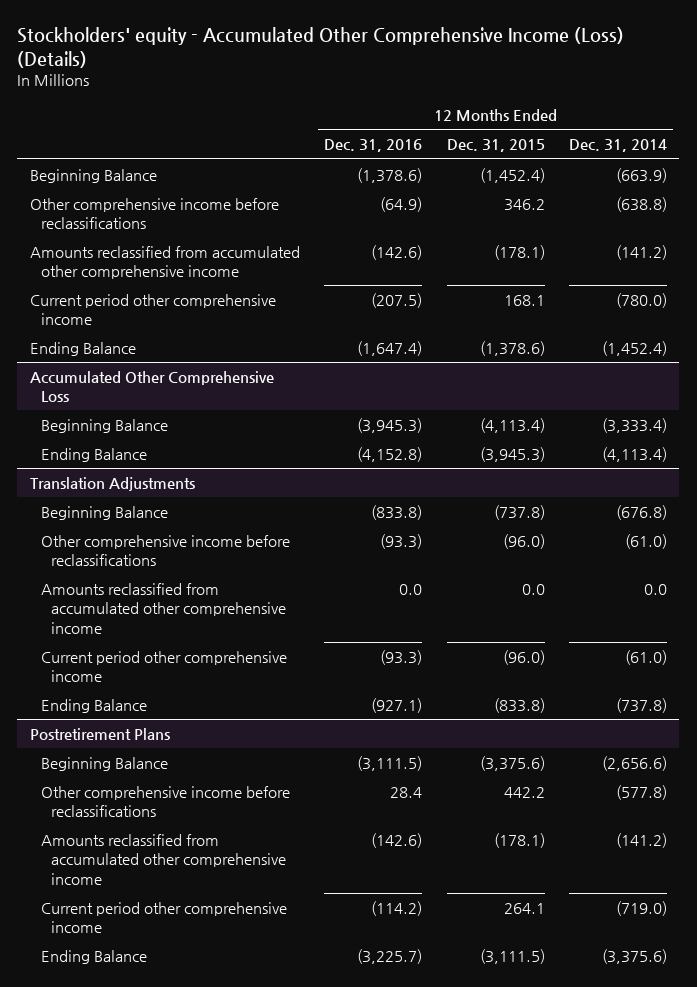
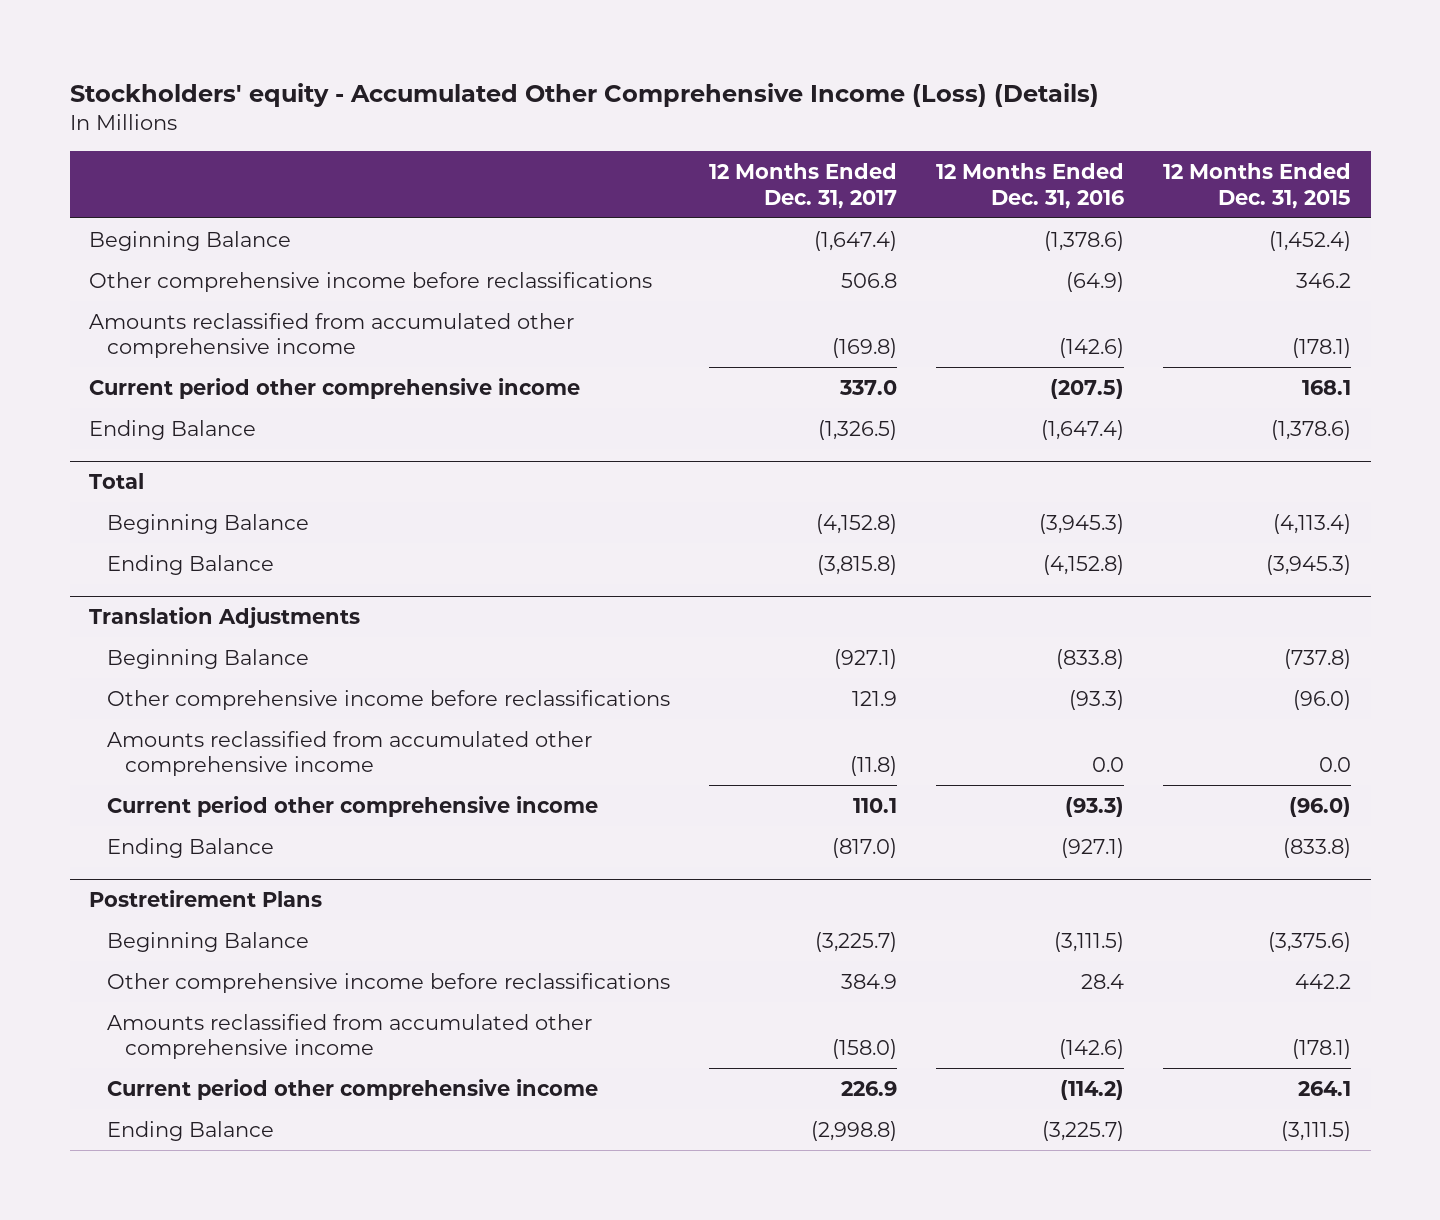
- | 12 Months Ended Dec. 31, 2016 | 12 Months Ended Dec. 31, 2015 | 12 Months Ended Dec. 31, 2014
+ | 12 Months Ended Dec. 31, 2017 | 12 Months Ended Dec. 31, 2016 | 12 Months Ended Dec. 31, 2015
- Accumulated Other Comprehensive Loss
+ Total

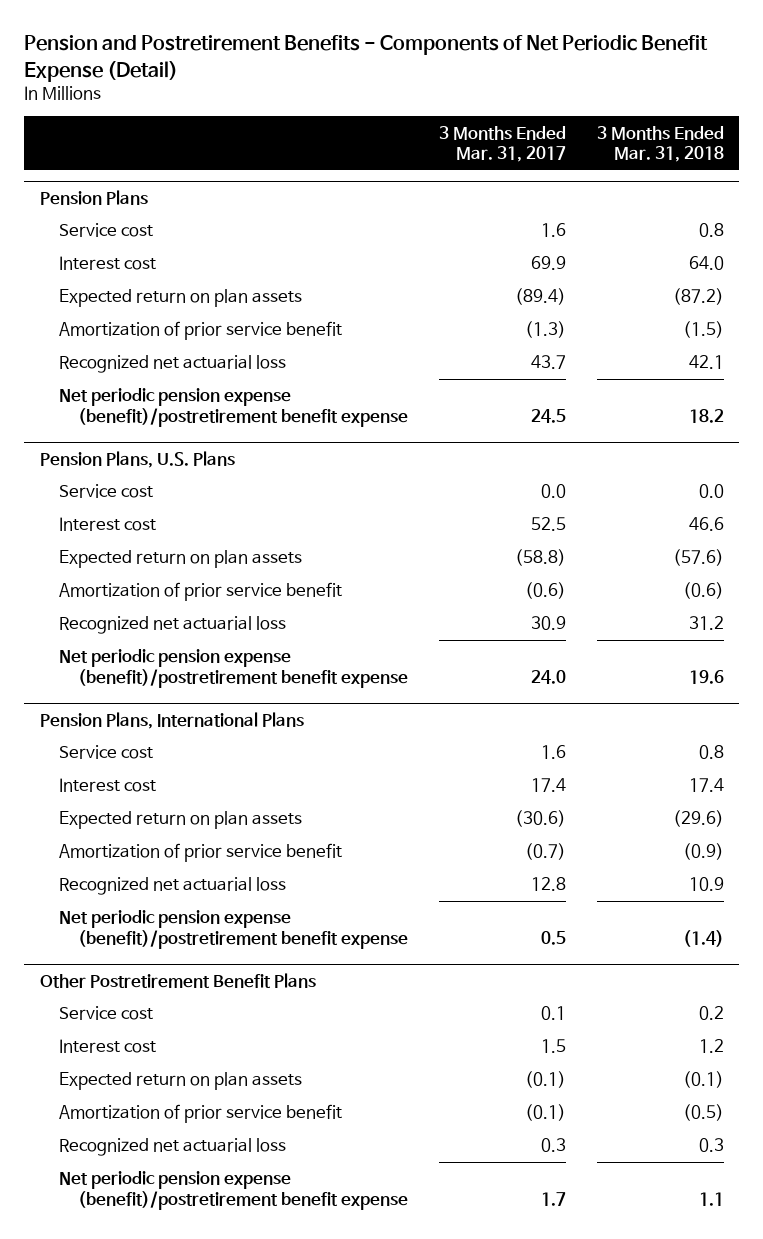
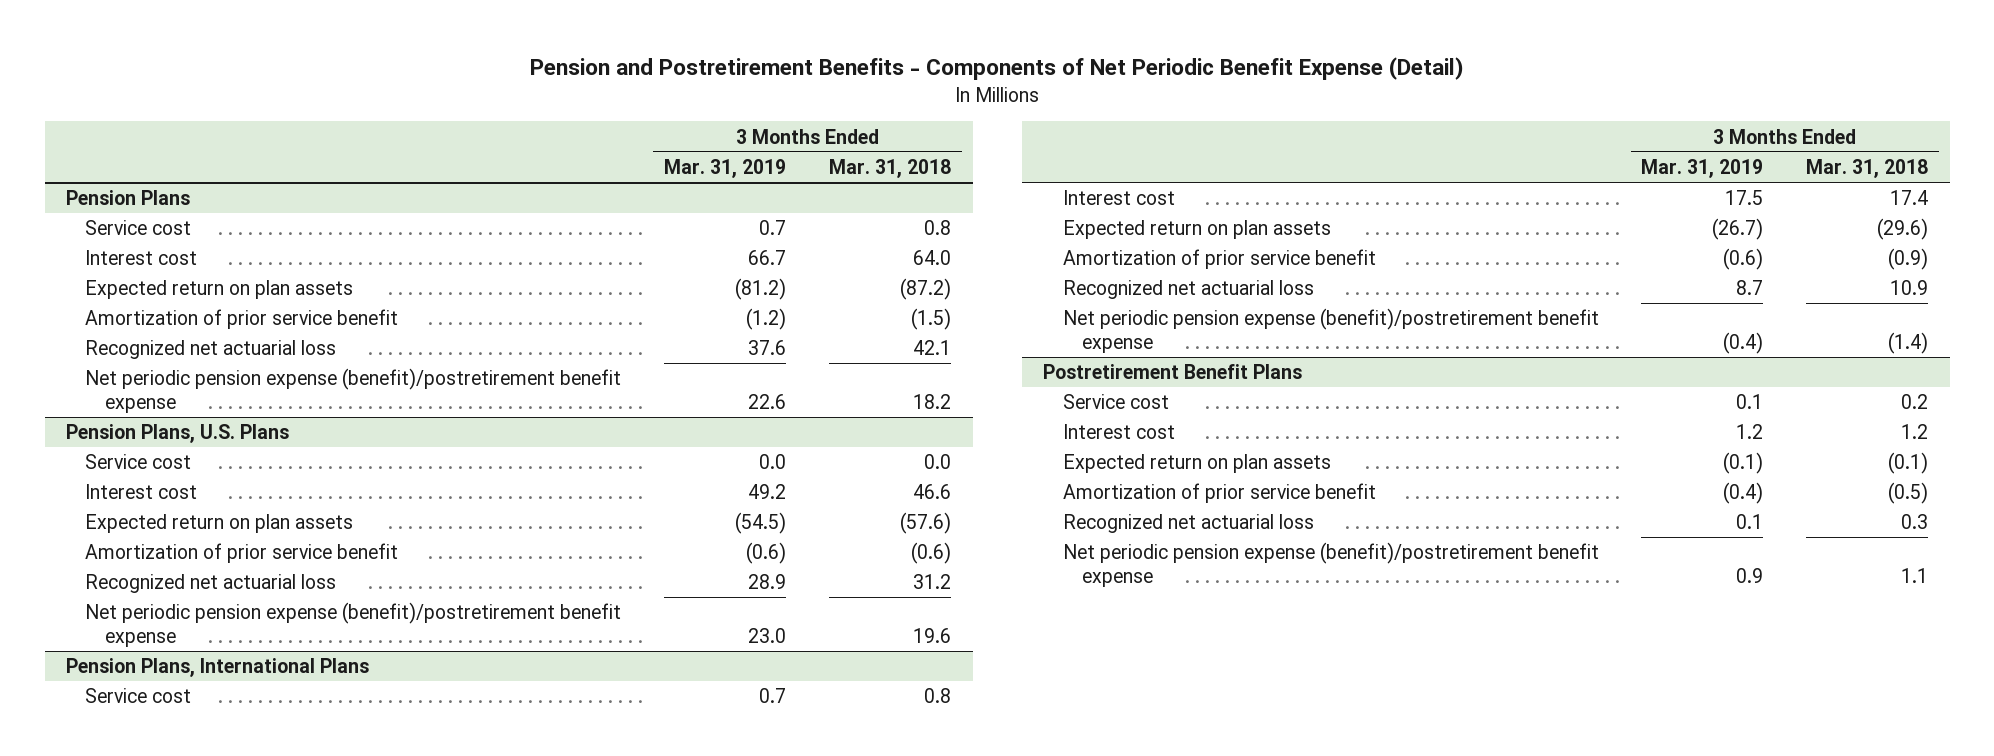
- | 3 Months Ended Mar. 31, 2017 | 3 Months Ended Mar. 31, 2018
+ | 3 Months Ended Mar. 31, 2019 | 3 Months Ended Mar. 31, 2018
- Other Postretirement Benefit Plans
+ Postretirement Benefit Plans

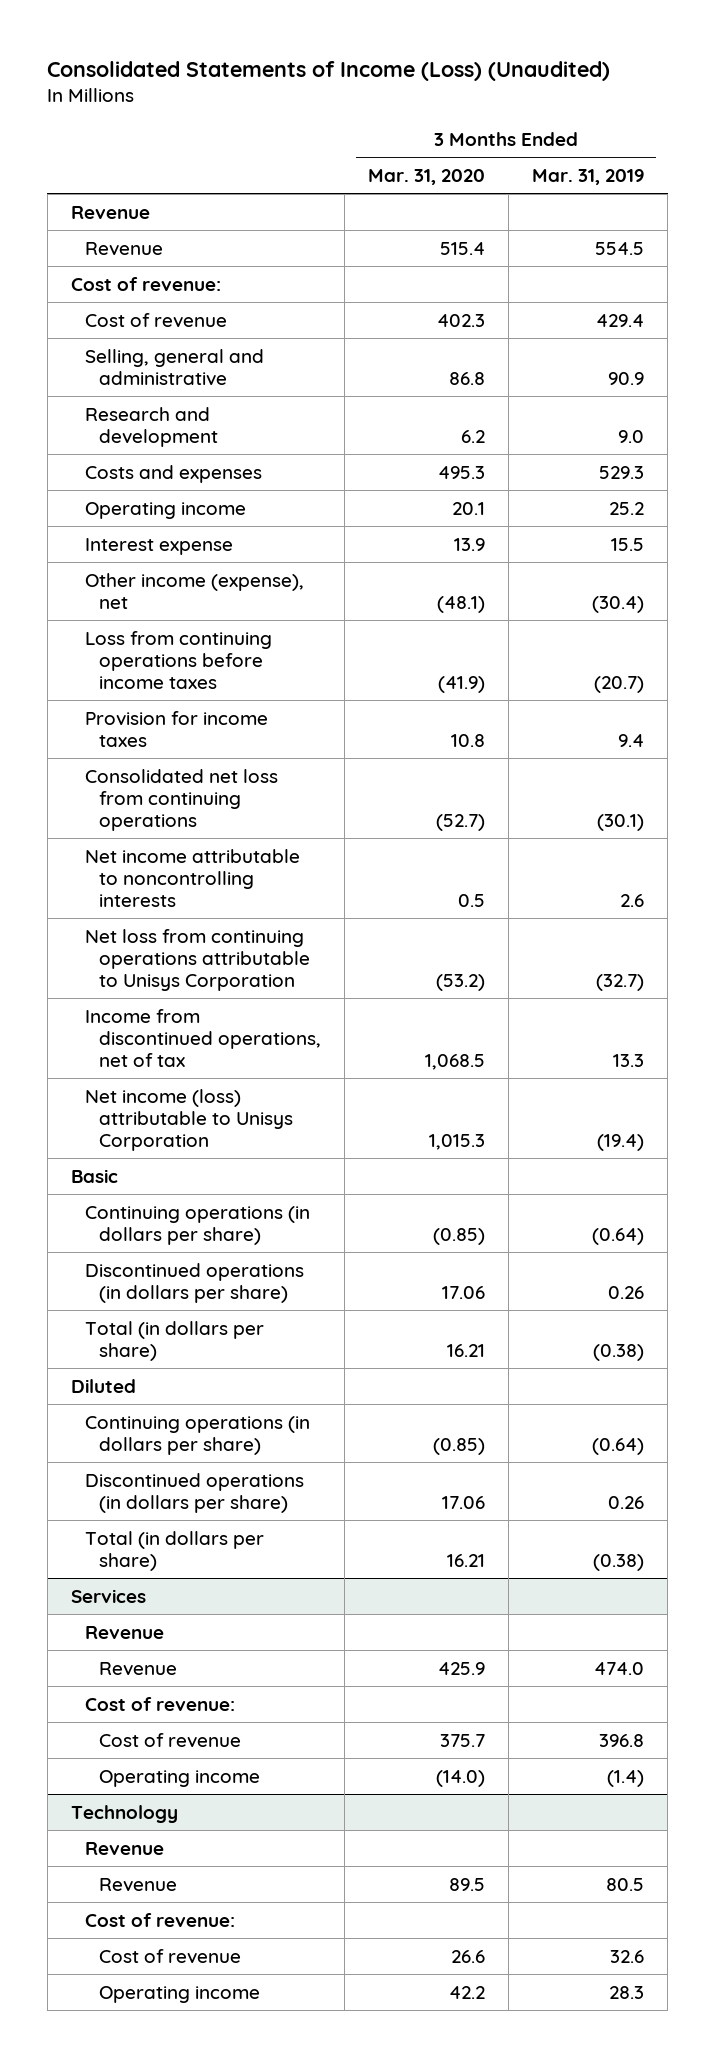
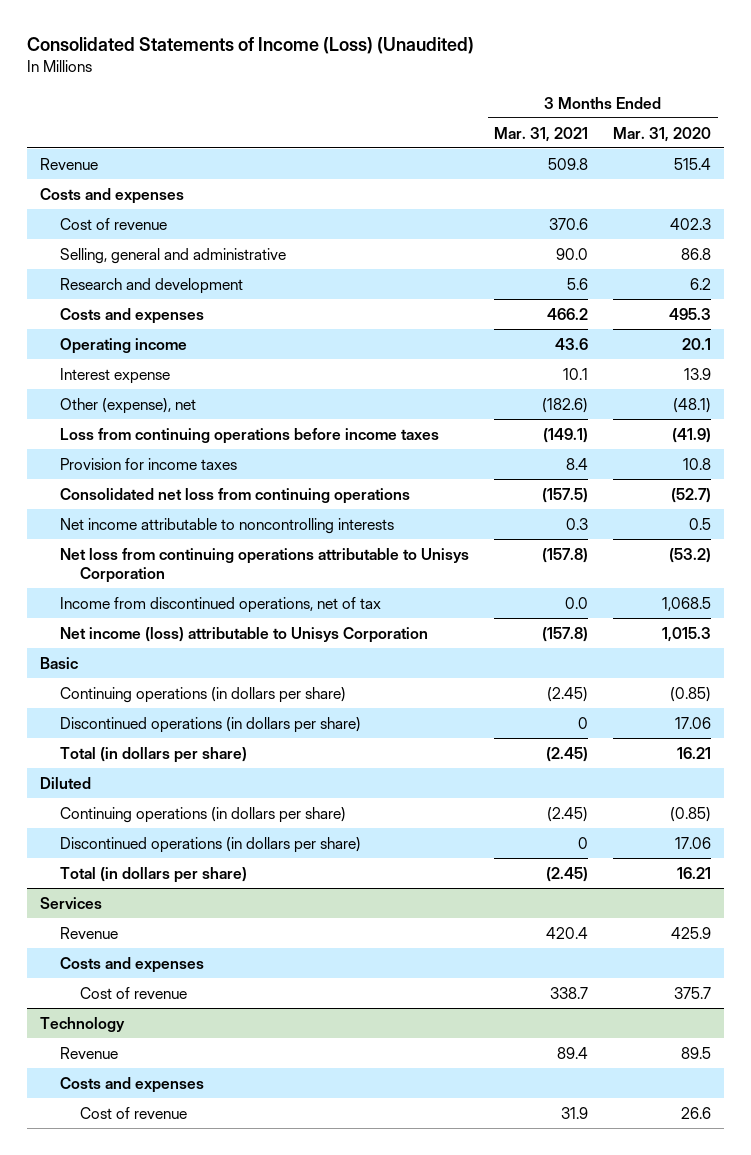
- | 3 Months Ended Mar. 31, 2020 | 3 Months Ended Mar. 31, 2019
+ | 3 Months Ended Mar. 31, 2021 | 3 Months Ended Mar. 31, 2020
- Revenue
- Cost of revenue:
+ Costs and expenses
- Other income (expense), net | (48.1) | (30.4)
+ Other (expense), net | (182.6) | (48.1)
@ Services
- Revenue
- Cost of revenue:
+ Costs and expenses
- Operating income | (14.0) | (1.4)
@ Technology
- Revenue
- Cost of revenue:
+ Costs and expenses
- Operating income | 42.2 | 28.3

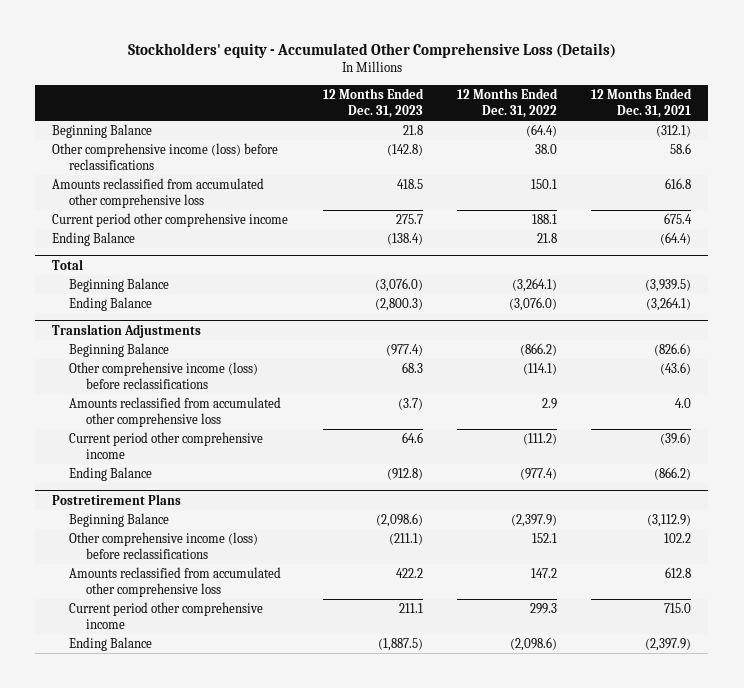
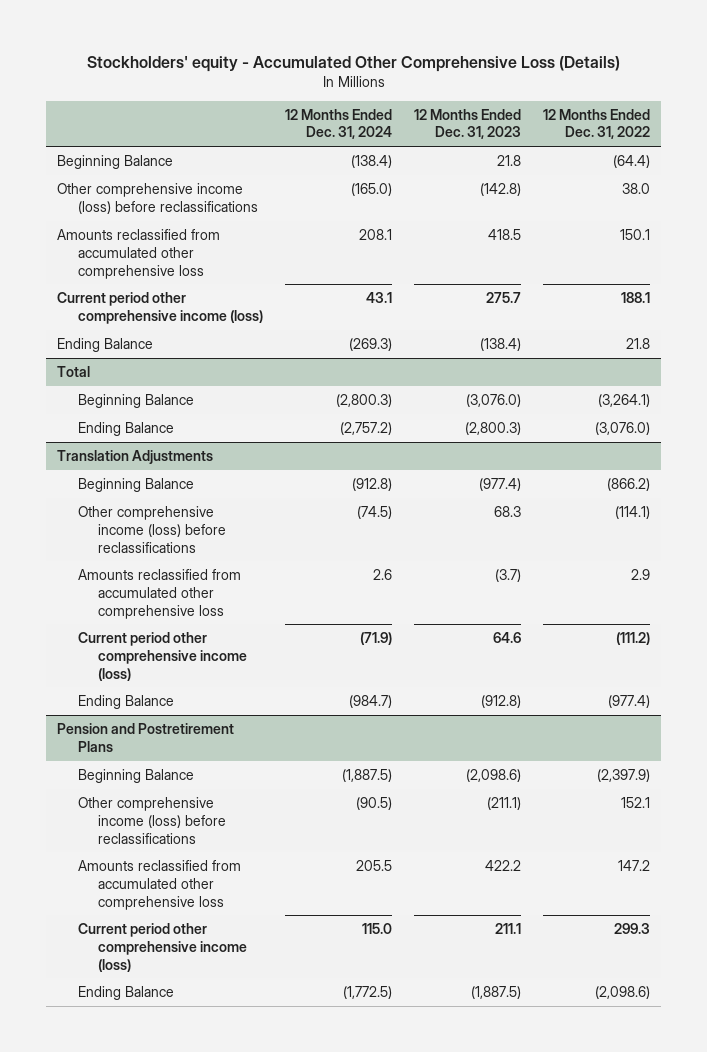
- | 12 Months Ended Dec. 31, 2023 | 12 Months Ended Dec. 31, 2022 | 12 Months Ended Dec. 31, 2021
+ | 12 Months Ended Dec. 31, 2024 | 12 Months Ended Dec. 31, 2023 | 12 Months Ended Dec. 31, 2022
- Current period other comprehensive income | 275.7 | 188.1 | 675.4
+ Current period other comprehensive income (loss) | 43.1 | 275.7 | 188.1
@ Translation Adjustments
- Current period other comprehensive income | 64.6 | (111.2) | (39.6)
+ Current period other comprehensive income (loss) | (71.9) | 64.6 | (111.2)
- Postretirement Plans
+ Pension and Postretirement Plans
- Current period other comprehensive income | 211.1 | 299.3 | 715.0
+ Current period other comprehensive income (loss) | 115.0 | 211.1 | 299.3

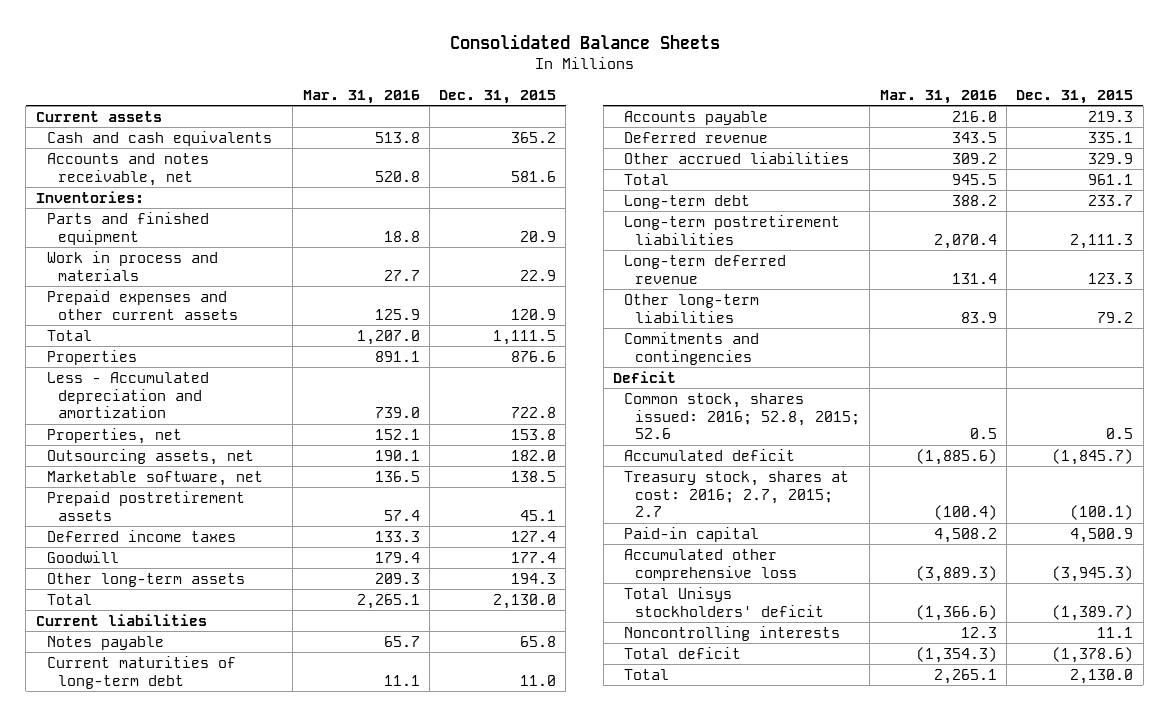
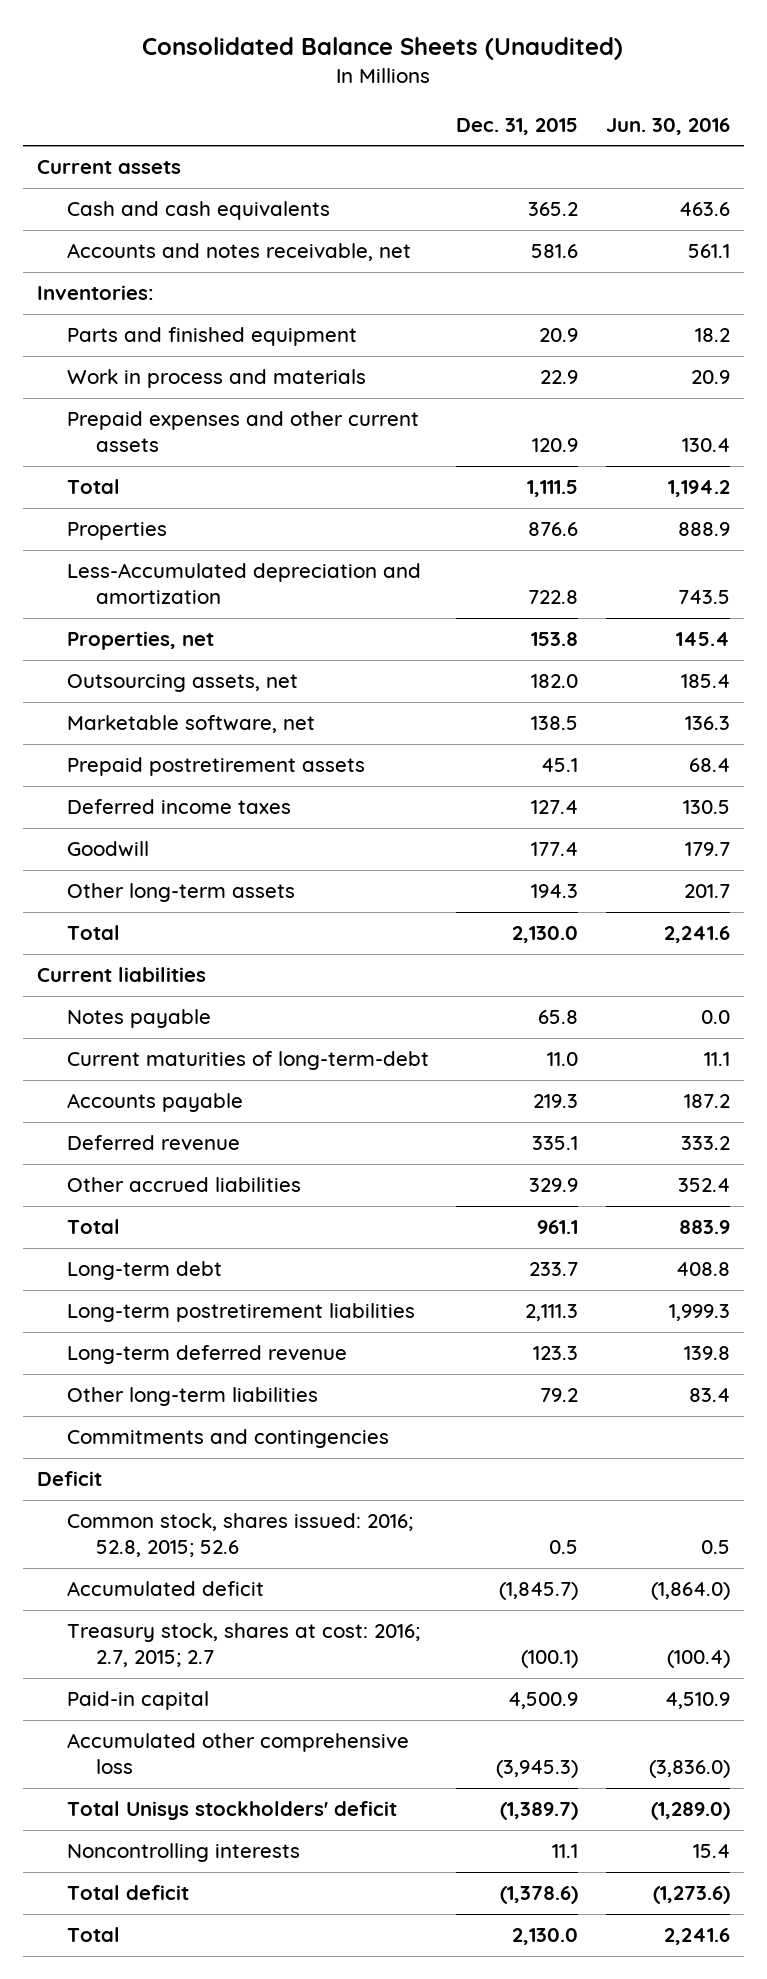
- Consolidated Balance Sheets
+ Consolidated Balance Sheets (Unaudited)
- | Mar. 31, 2016 | Dec. 31, 2015
+ | Dec. 31, 2015 | Jun. 30, 2016
- Less - Accumulated depreciation and amortization | 739.0 | 722.8
+ Less-Accumulated depreciation and amortization | 722.8 | 743.5
- Current maturities of long-term debt | 11.1 | 11.0
+ Current maturities of long-term-debt | 11.0 | 11.1

